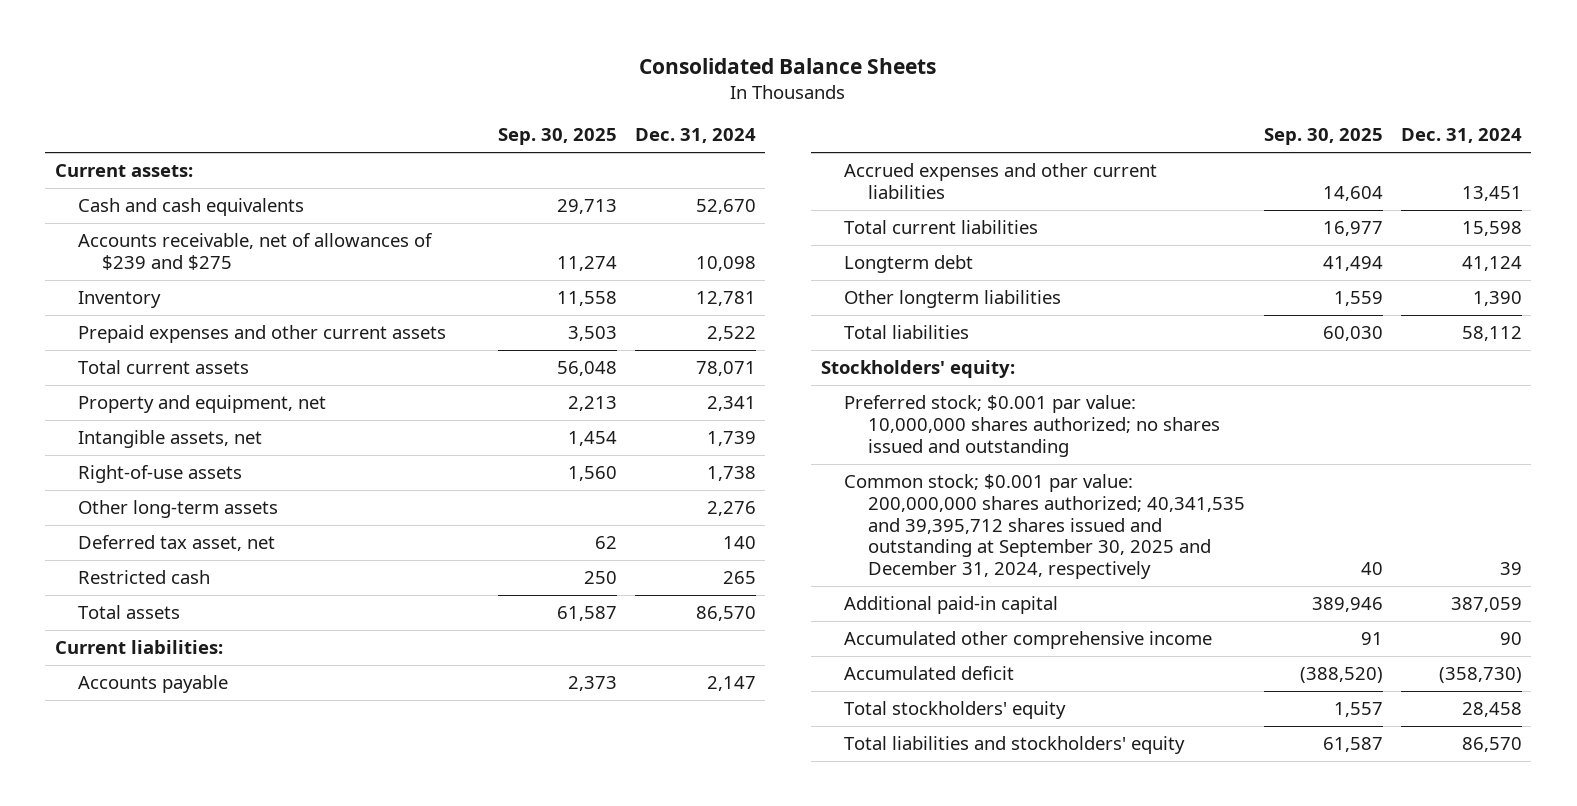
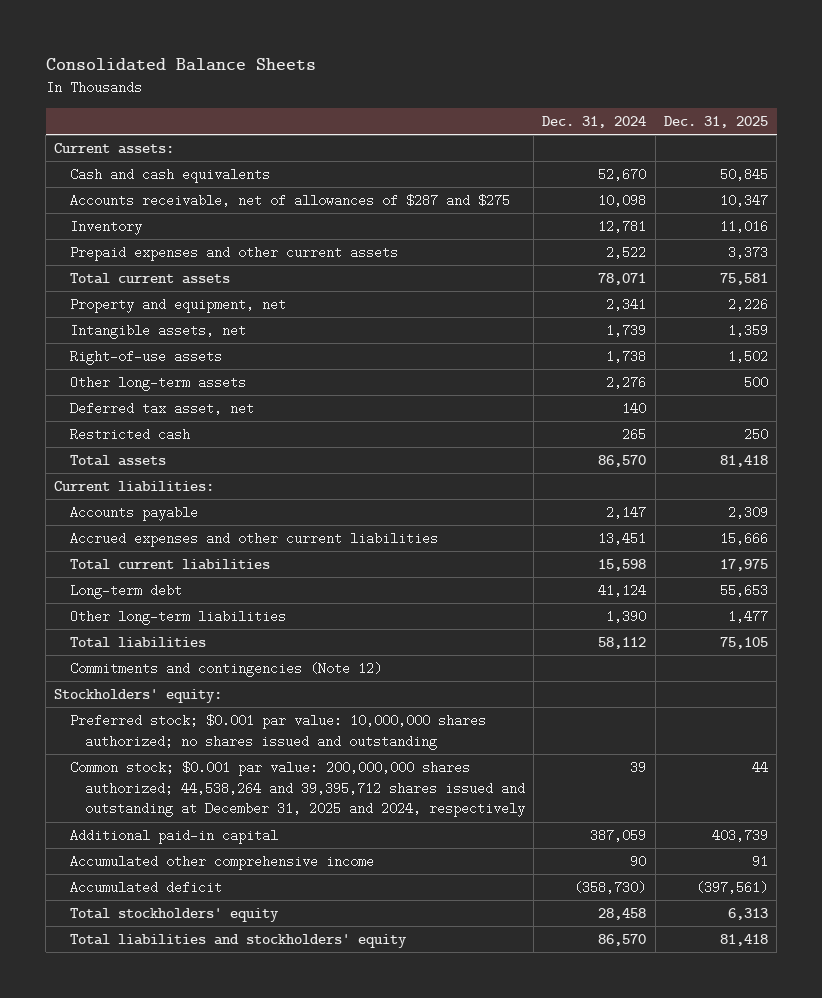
- | Sep. 30, 2025 | Dec. 31, 2024
+ | Dec. 31, 2024 | Dec. 31, 2025
- Accounts receivable, net of allowances of $239 and $275 | 11,274 | 10,098
+ Accounts receivable, net of allowances of $287 and $275 | 10,098 | 10,347
- Longterm debt | 41,494 | 41,124
- Other longterm liabilities | 1,559 | 1,390
+ Long-term debt | 41,124 | 55,653
+ Other long-term liabilities | 1,390 | 1,477
+ Commitments and contingencies (Note 12)
- Common stock; $0.001 par value: 200,000,000 shares authorized; 40,341,535 and 39,395,712 shares issued and outstanding at September 30, 2025 and December 31, 2024, respectively | 40 | 39
+ Common stock; $0.001 par value: 200,000,000 shares authorized; 44,538,264 and 39,395,712 shares issued and outstanding at December 31, 2025 and 2024, respectively | 39 | 44

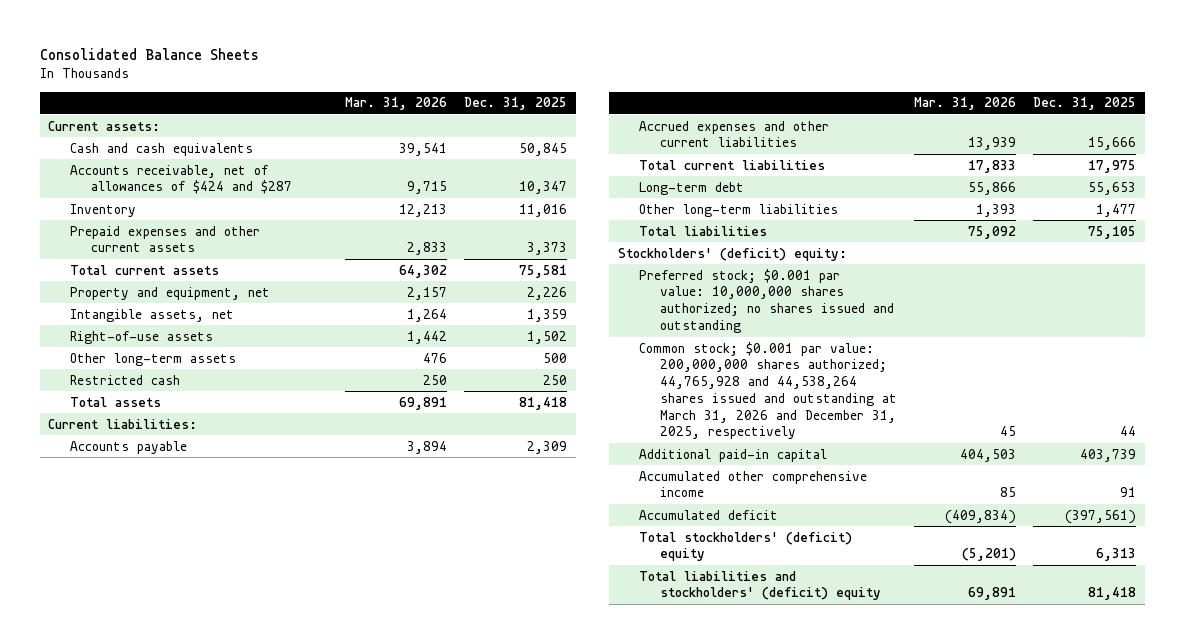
- | Dec. 31, 2024 | Dec. 31, 2025
+ | Mar. 31, 2026 | Dec. 31, 2025
- Accounts receivable, net of allowances of $287 and $275 | 10,098 | 10,347
+ Accounts receivable, net of allowances of $424 and $287 | 9,715 | 10,347
- Deferred tax asset, net | 140 |
- Commitments and contingencies (Note 12)
- Stockholders' equity:
+ Stockholders' (deficit) equity:
- Common stock; $0.001 par value: 200,000,000 shares authorized; 44,538,264 and 39,395,712 shares issued and outstanding at December 31, 2025 and 2024, respectively | 39 | 44
+ Common stock; $0.001 par value: 200,000,000 shares authorized; 44,765,928 and 44,538,264 shares issued and outstanding at March 31, 2026 and December 31, 2025, respectively | 45 | 44
- Total stockholders' equity | 28,458 | 6,313
- Total liabilities and stockholders' equity | 86,570 | 81,418
+ Total stockholders' (deficit) equity | (5,201) | 6,313
+ Total liabilities and stockholders' (deficit) equity | 69,891 | 81,418

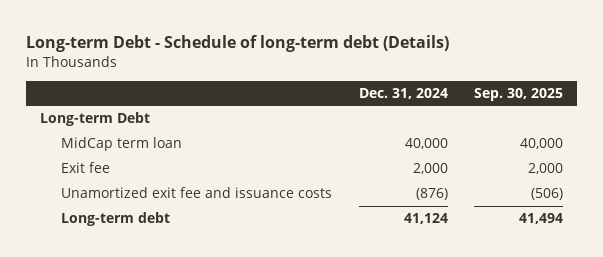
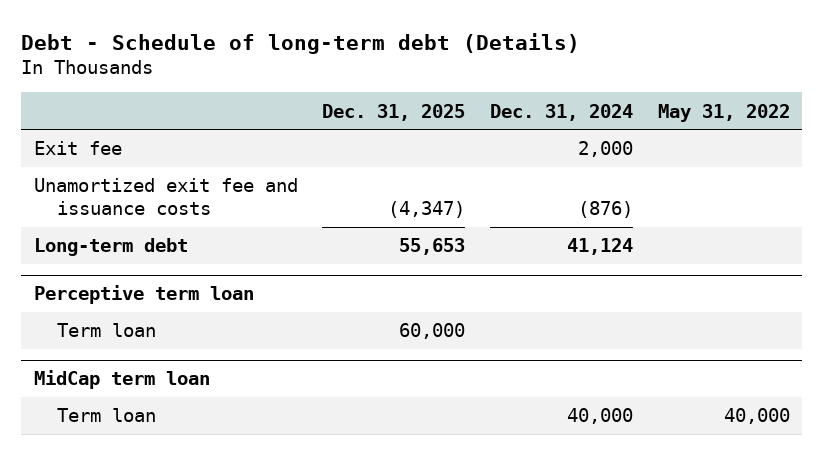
- Long-term Debt - Schedule of long-term debt (Details)
+ Debt - Schedule of long-term debt (Details)
- | Dec. 31, 2024 | Sep. 30, 2025
+ | Dec. 31, 2025 | Dec. 31, 2024 | May 31, 2022
- Long-term Debt
- MidCap term loan | 40,000 | 40,000
+ Perceptive term loan
+ Term loan | 60,000 | |
+ MidCap term loan
+ Term loan | | 40,000 | 40,000

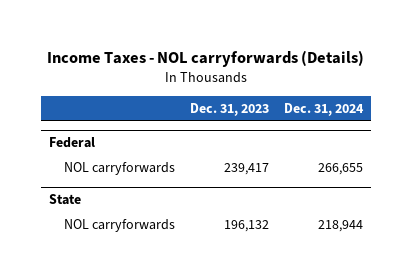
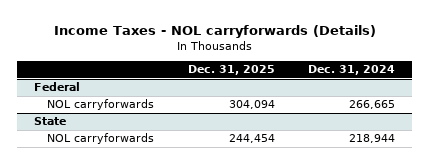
- | Dec. 31, 2023 | Dec. 31, 2024
+ | Dec. 31, 2025 | Dec. 31, 2024
@ Federal
- NOL carryforwards | 239,417 | 266,655
+ NOL carryforwards | 304,094 | 266,665

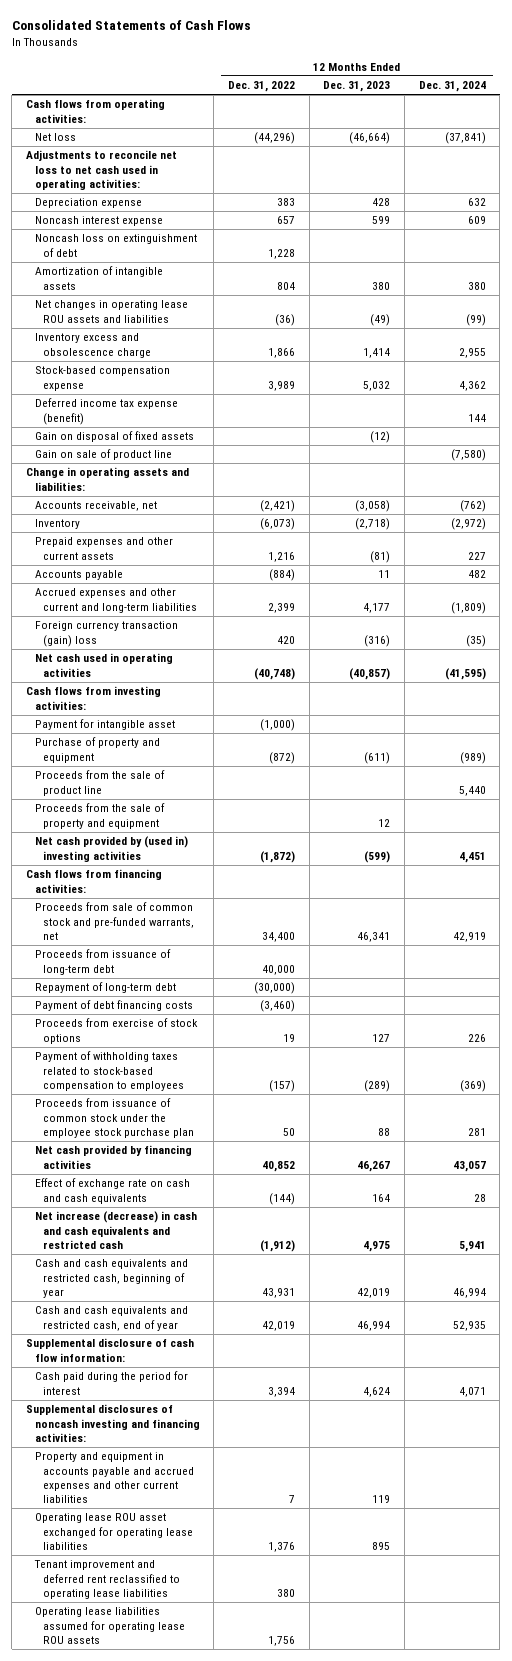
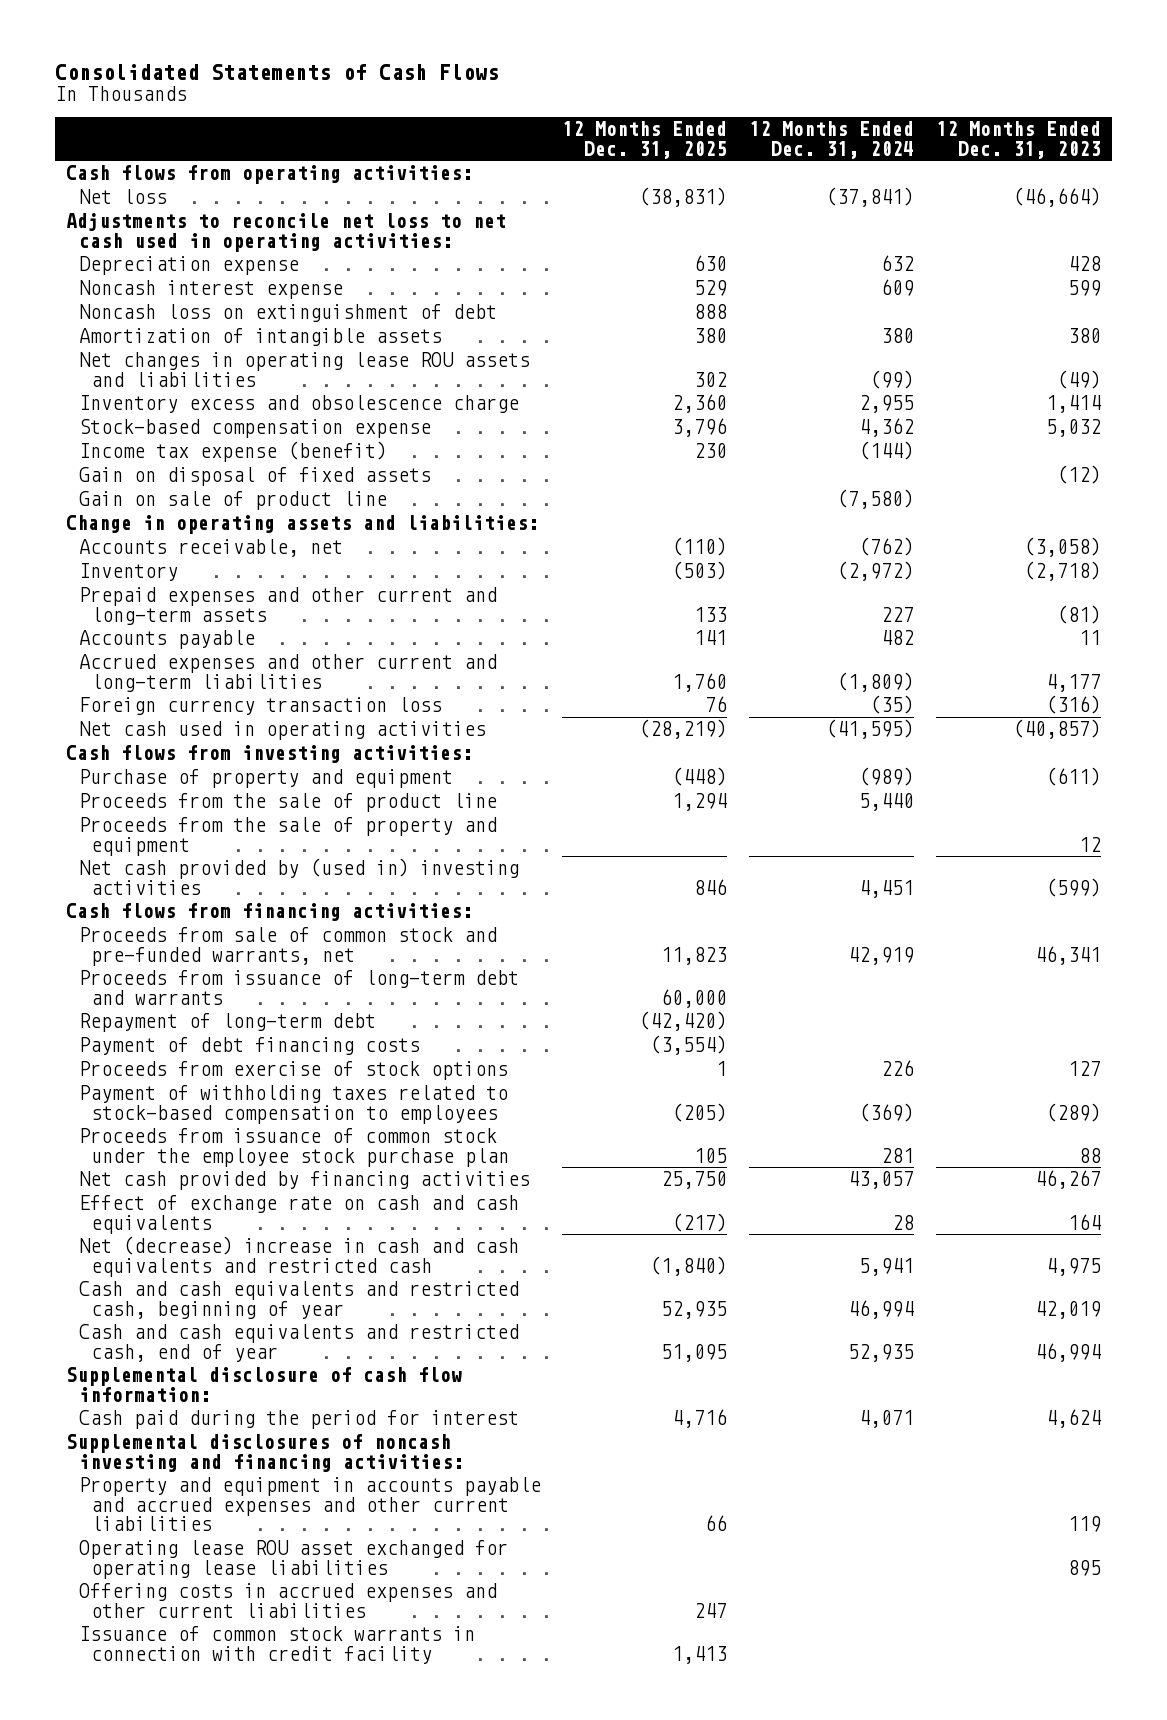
- | 12 Months Ended Dec. 31, 2022 | 12 Months Ended Dec. 31, 2023 | 12 Months Ended Dec. 31, 2024
+ | 12 Months Ended Dec. 31, 2025 | 12 Months Ended Dec. 31, 2024 | 12 Months Ended Dec. 31, 2023
- Deferred income tax expense (benefit) | | | 144
+ Income tax expense (benefit) | 230 | (144) |
- Prepaid expenses and other current assets | 1,216 | (81) | 227
+ Prepaid expenses and other current and long-term assets | 133 | 227 | (81)
- Foreign currency transaction (gain) loss | 420 | (316) | (35)
+ Foreign currency transaction loss | 76 | (35) | (316)
- Payment for intangible asset | (1,000) | |
- Proceeds from issuance of long-term debt | 40,000 | |
+ Proceeds from issuance of long-term debt and warrants | 60,000 | |
- Net increase (decrease) in cash and cash equivalents and restricted cash | (1,912) | 4,975 | 5,941
+ Net (decrease) increase in cash and cash equivalents and restricted cash | (1,840) | 5,941 | 4,975
- Tenant improvement and deferred rent reclassified to operating lease liabilities | 380 | |
- Operating lease liabilities assumed for operating lease ROU assets | 1,756 | |
+ Offering costs in accrued expenses and other current liabilities | 247 | |
+ Issuance of common stock warrants in connection with credit facility | 1,413 | |

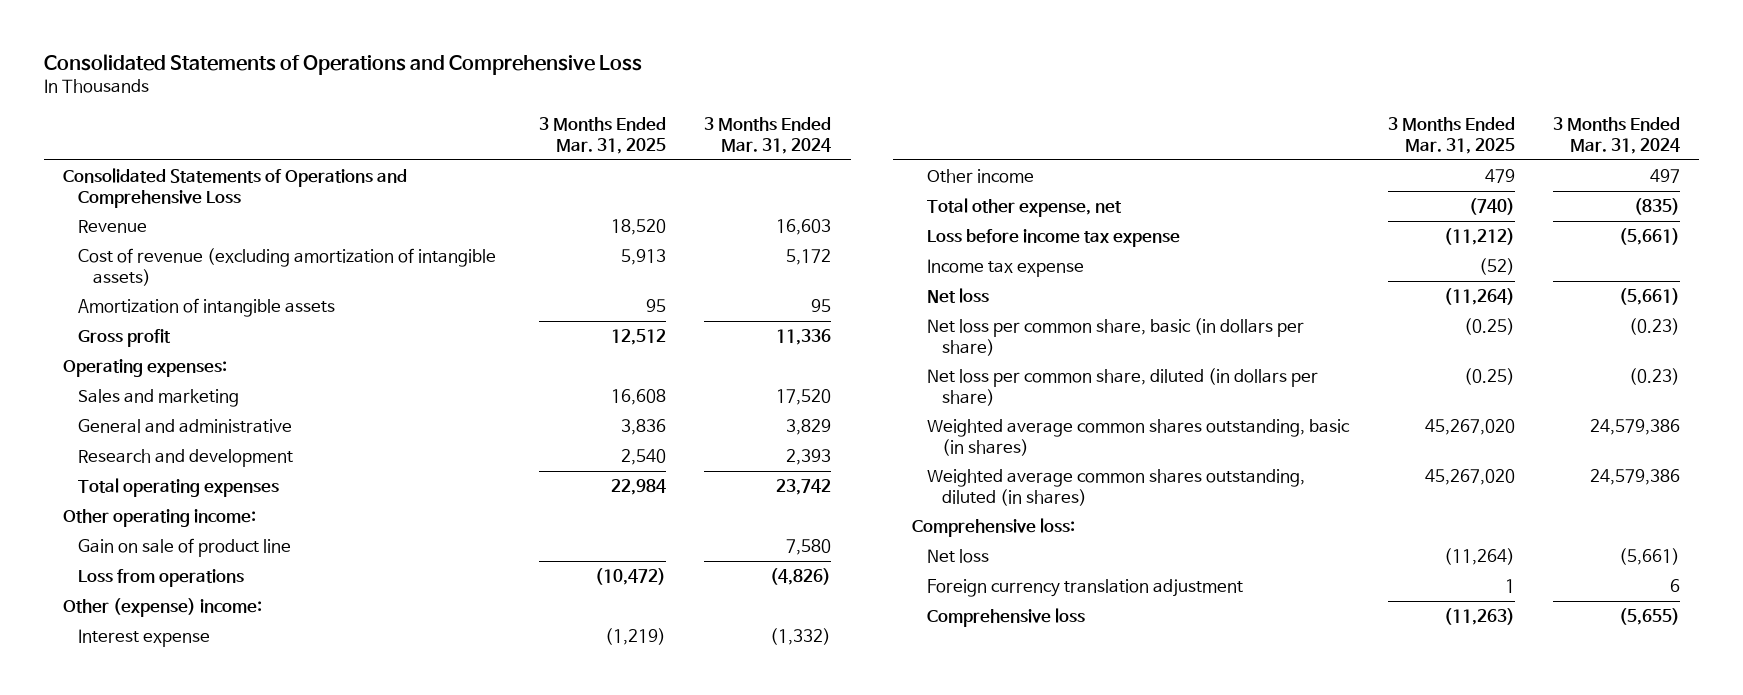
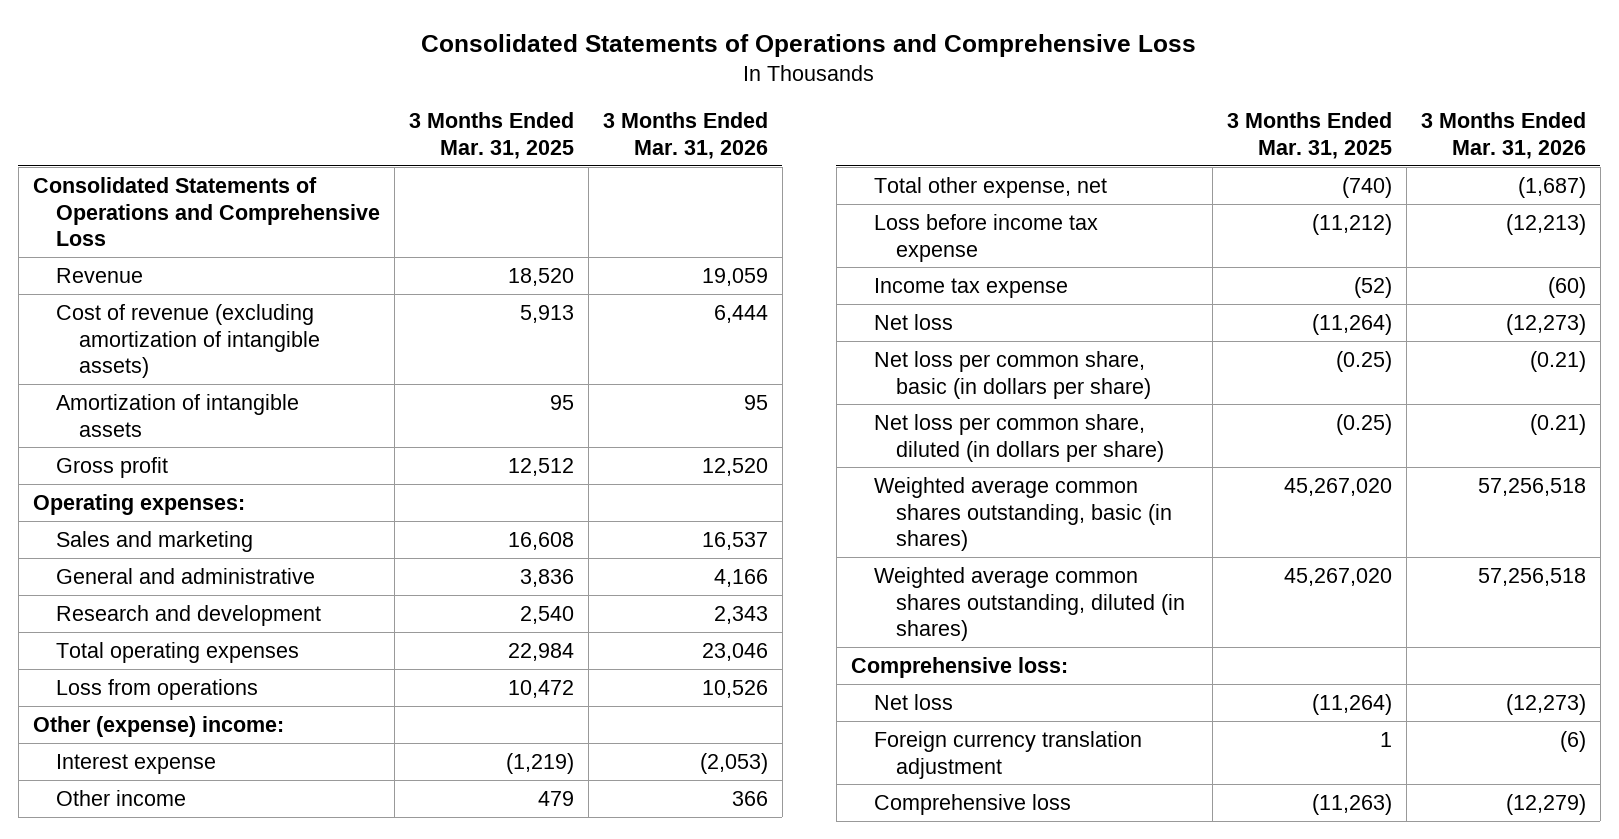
- | 3 Months Ended Mar. 31, 2025 | 3 Months Ended Mar. 31, 2024
+ | 3 Months Ended Mar. 31, 2025 | 3 Months Ended Mar. 31, 2026
- Other operating income:
- Gain on sale of product line | | 7,580
- Loss from operations | (10,472) | (4,826)
+ Loss from operations | 10,472 | 10,526

